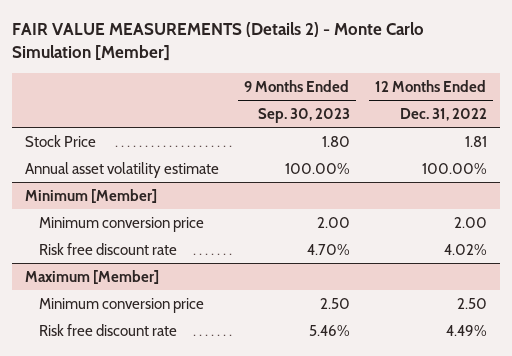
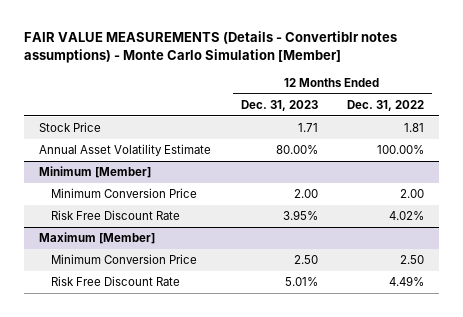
- FAIR VALUE MEASUREMENTS (Details 2) - Monte Carlo Simulation [Member]
+ FAIR VALUE MEASUREMENTS (Details - Convertiblr notes assumptions) - Monte Carlo Simulation [Member]
- | 9 Months Ended Sep. 30, 2023 | 12 Months Ended Dec. 31, 2022
+ | 12 Months Ended Dec. 31, 2023 | 12 Months Ended Dec. 31, 2022
- Annual asset volatility estimate | 100.00% | 100.00%
+ Annual Asset Volatility Estimate | 80.00% | 100.00%
@ Minimum [Member]
- Minimum conversion price | 2.00 | 2.00
- Risk free discount rate | 4.70% | 4.02%
+ Minimum Conversion Price | 2.00 | 2.00
+ Risk Free Discount Rate | 3.95% | 4.02%
@ Maximum [Member]
- Minimum conversion price | 2.50 | 2.50
- Risk free discount rate | 5.46% | 4.49%
+ Minimum Conversion Price | 2.50 | 2.50
+ Risk Free Discount Rate | 5.01% | 4.49%

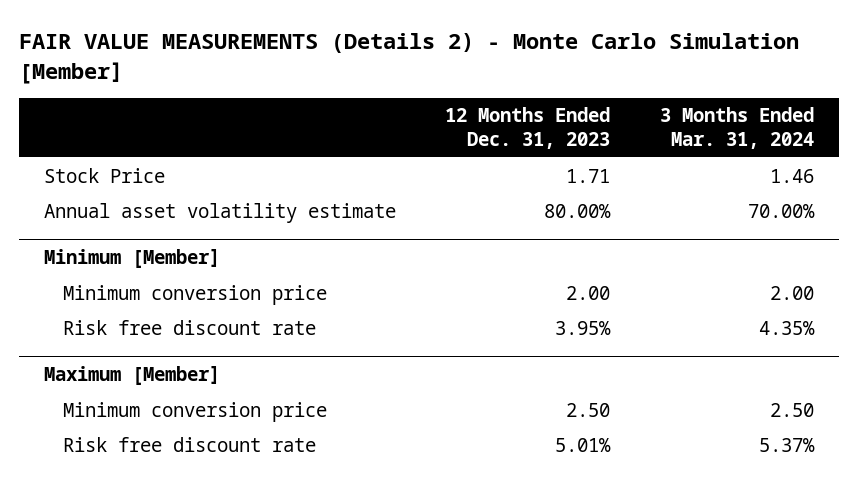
- FAIR VALUE MEASUREMENTS (Details - Convertiblr notes assumptions) - Monte Carlo Simulation [Member]
+ FAIR VALUE MEASUREMENTS (Details 2) - Monte Carlo Simulation [Member]
- | 12 Months Ended Dec. 31, 2023 | 12 Months Ended Dec. 31, 2022
+ | 12 Months Ended Dec. 31, 2023 | 3 Months Ended Mar. 31, 2024
- Annual Asset Volatility Estimate | 80.00% | 100.00%
+ Annual asset volatility estimate | 80.00% | 70.00%
@ Minimum [Member]
- Minimum Conversion Price | 2.00 | 2.00
- Risk Free Discount Rate | 3.95% | 4.02%
+ Minimum conversion price | 2.00 | 2.00
+ Risk free discount rate | 3.95% | 4.35%
@ Maximum [Member]
- Minimum Conversion Price | 2.50 | 2.50
- Risk Free Discount Rate | 5.01% | 4.49%
+ Minimum conversion price | 2.50 | 2.50
+ Risk free discount rate | 5.01% | 5.37%

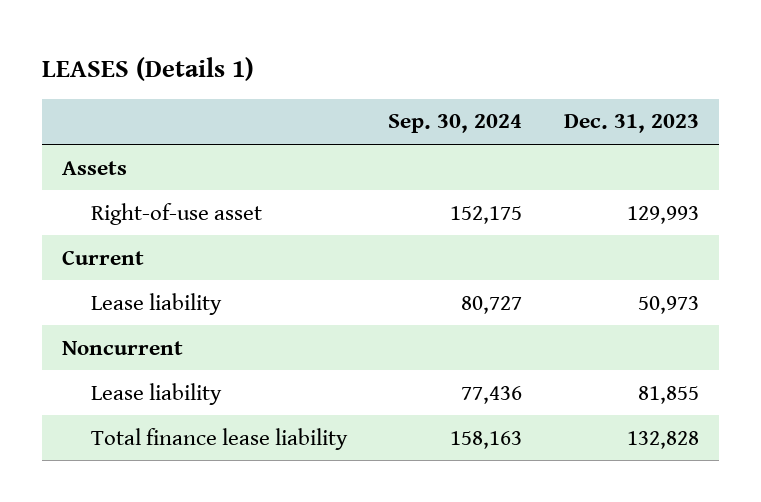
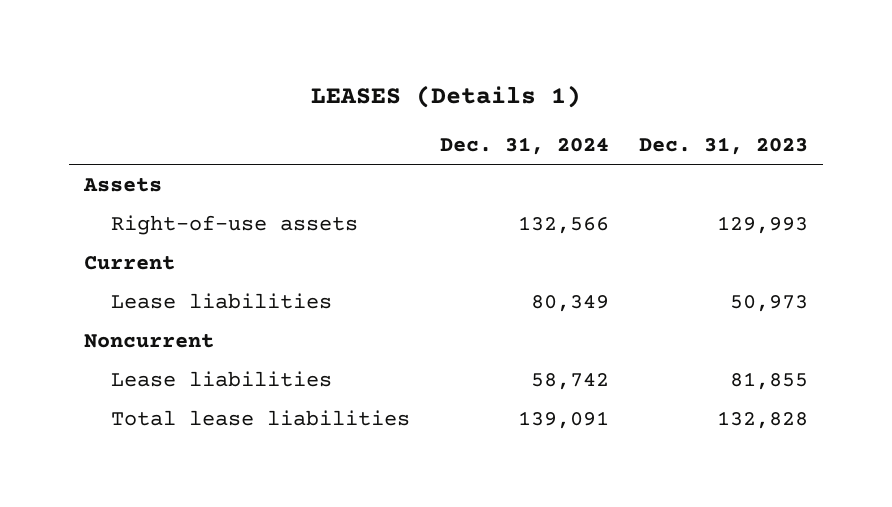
- | Sep. 30, 2024 | Dec. 31, 2023
+ | Dec. 31, 2024 | Dec. 31, 2023
- Right-of-use asset | 152,175 | 129,993
+ Right-of-use assets | 132,566 | 129,993
- Lease liability | 80,727 | 50,973
+ Lease liabilities | 80,349 | 50,973
- Lease liability | 77,436 | 81,855
- Total finance lease liability | 158,163 | 132,828
+ Lease liabilities | 58,742 | 81,855
+ Total lease liabilities | 139,091 | 132,828

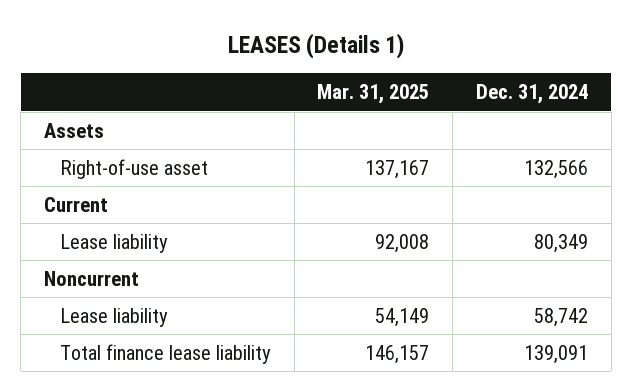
- | Dec. 31, 2024 | Dec. 31, 2023
+ | Mar. 31, 2025 | Dec. 31, 2024
- Right-of-use assets | 132,566 | 129,993
+ Right-of-use asset | 137,167 | 132,566
- Lease liabilities | 80,349 | 50,973
+ Lease liability | 92,008 | 80,349
- Lease liabilities | 58,742 | 81,855
- Total lease liabilities | 139,091 | 132,828
+ Lease liability | 54,149 | 58,742
+ Total finance lease liability | 146,157 | 139,091

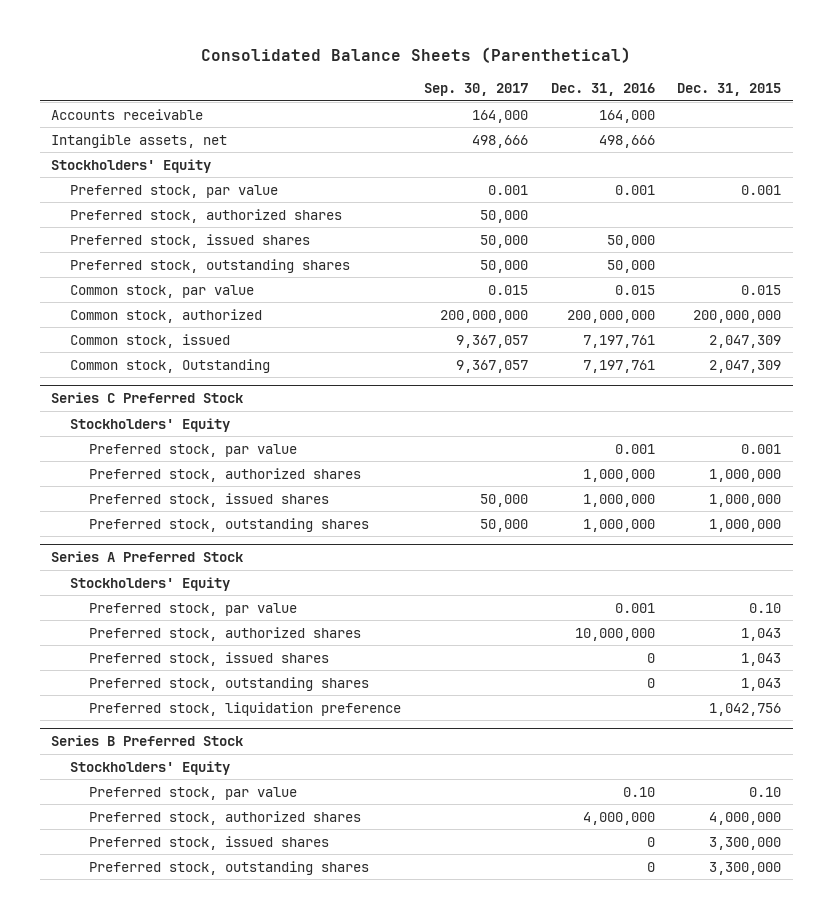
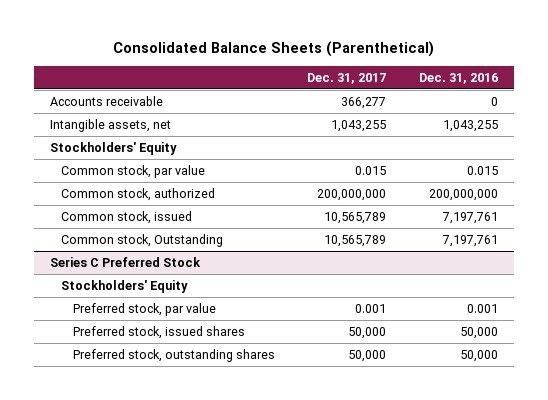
- | Sep. 30, 2017 | Dec. 31, 2016 | Dec. 31, 2015
+ | Dec. 31, 2017 | Dec. 31, 2016
- Accounts receivable | 164,000 | 164,000 |
- Intangible assets, net | 498,666 | 498,666 |
+ Accounts receivable | 366,277 | 0
+ Intangible assets, net | 1,043,255 | 1,043,255
- Preferred stock, par value | 0.001 | 0.001 | 0.001
- Preferred stock, authorized shares | 50,000 | |
- Preferred stock, issued shares | 50,000 | 50,000 |
- Preferred stock, outstanding shares | 50,000 | 50,000 |
@ Series C Preferred Stock
- Preferred stock, authorized shares | | 1,000,000 | 1,000,000
- Preferred stock, issued shares | 50,000 | 1,000,000 | 1,000,000
- Preferred stock, outstanding shares | 50,000 | 1,000,000 | 1,000,000
- Series A Preferred Stock
- Stockholders' Equity
- Preferred stock, par value | | 0.001 | 0.10
- Preferred stock, authorized shares | | 10,000,000 | 1,043
- Preferred stock, issued shares | | 0 | 1,043
- Preferred stock, outstanding shares | | 0 | 1,043
- Preferred stock, liquidation preference | | | 1,042,756
- Series B Preferred Stock
- Stockholders' Equity
- Preferred stock, par value | | 0.10 | 0.10
- Preferred stock, authorized shares | | 4,000,000 | 4,000,000
- Preferred stock, issued shares | | 0 | 3,300,000
- Preferred stock, outstanding shares | | 0 | 3,300,000
@ Series C Preferred Stock
+ Preferred stock, issued shares | 50,000 | 50,000
+ Preferred stock, outstanding shares | 50,000 | 50,000

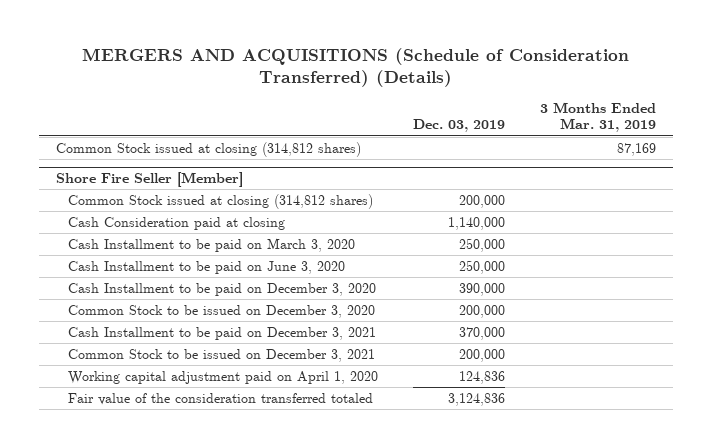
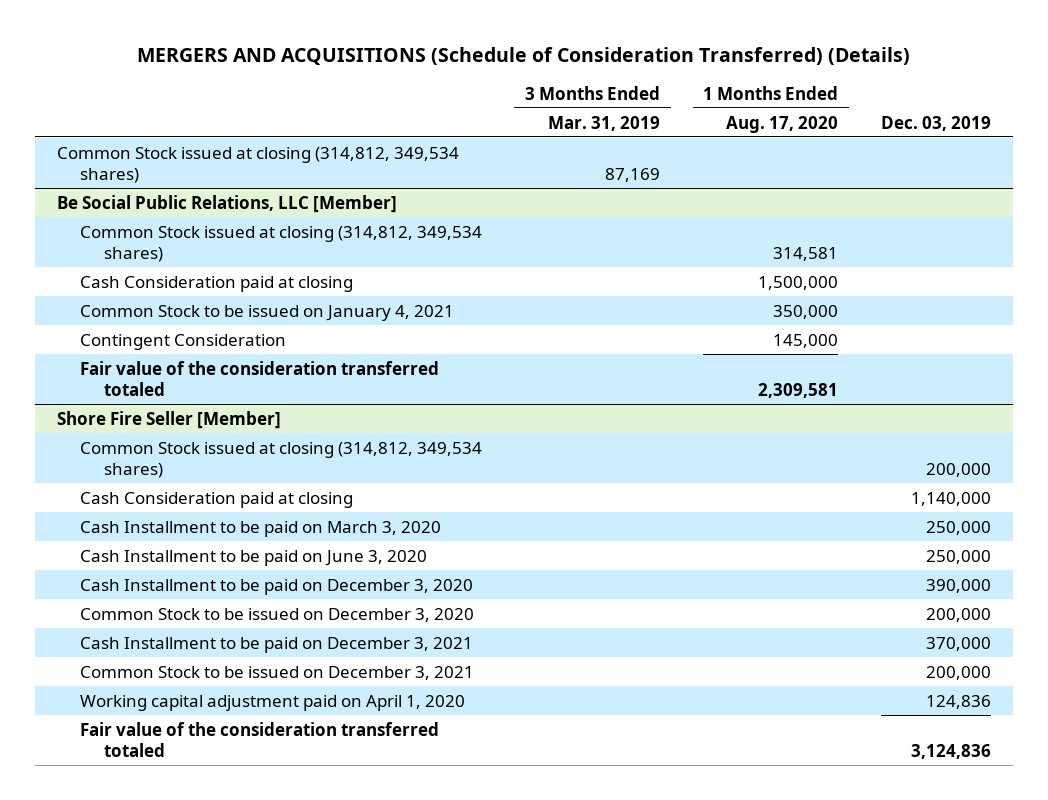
- | Dec. 03, 2019 | 3 Months Ended Mar. 31, 2019
+ | 3 Months Ended Mar. 31, 2019 | 1 Months Ended Aug. 17, 2020 | Dec. 03, 2019
- Common Stock issued at closing (314,812 shares) | | 87,169
+ Common Stock issued at closing (314,812, 349,534 shares) | 87,169 | |
+ Be Social Public Relations, LLC [Member]
+ Common Stock issued at closing (314,812, 349,534 shares) | | 314,581 |
+ Cash Consideration paid at closing | | 1,500,000 |
+ Common Stock to be issued on January 4, 2021 | | 350,000 |
+ Contingent Consideration | | 145,000 |
+ Fair value of the consideration transferred totaled | | 2,309,581 |
@ Shore Fire Seller [Member]
- Common Stock issued at closing (314,812 shares) | 200,000 |
+ Common Stock issued at closing (314,812, 349,534 shares) | | | 200,000

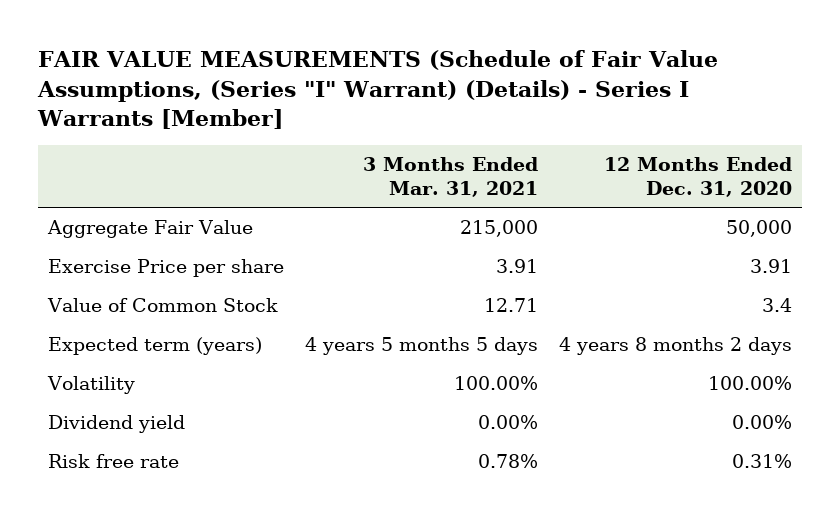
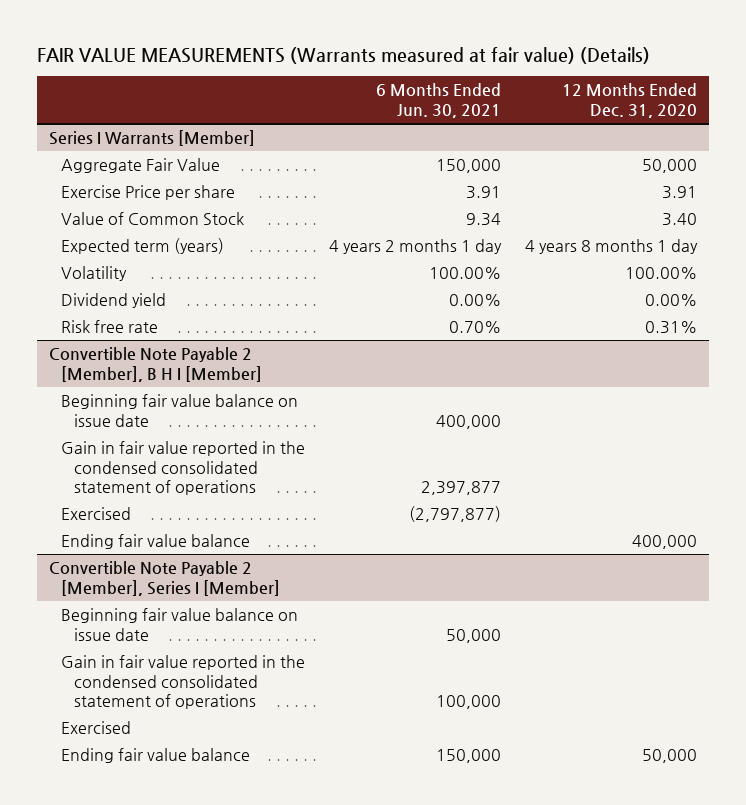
- FAIR VALUE MEASUREMENTS (Schedule of Fair Value Assumptions, (Series "I" Warrant) (Details) - Series I Warrants [Member]
+ FAIR VALUE MEASUREMENTS (Warrants measured at fair value) (Details)
- | 3 Months Ended Mar. 31, 2021 | 12 Months Ended Dec. 31, 2020
+ | 6 Months Ended Jun. 30, 2021 | 12 Months Ended Dec. 31, 2020
+ Series I Warrants [Member]
- Value of Common Stock | 12.71 | 3.4
- Expected term (years) | 4 years 5 months 5 days | 4 years 8 months 2 days
+ Value of Common Stock | 9.34 | 3.40
+ Expected term (years) | 4 years 2 months 1 day | 4 years 8 months 1 day
+ Convertible Note Payable 2 [Member], B H I [Member]
+ Beginning fair value balance on issue date | 400,000 |
+ Gain in fair value reported in the condensed consolidated statement of operations | 2,397,877 |
+ Exercised | (2,797,877) |
+ Ending fair value balance | | 400,000
+ Convertible Note Payable 2 [Member], Series I [Member]
+ Beginning fair value balance on issue date | 50,000 |
+ Gain in fair value reported in the condensed consolidated statement of operations | 100,000 |
+ Exercised
+ Ending fair value balance | 150,000 | 50,000

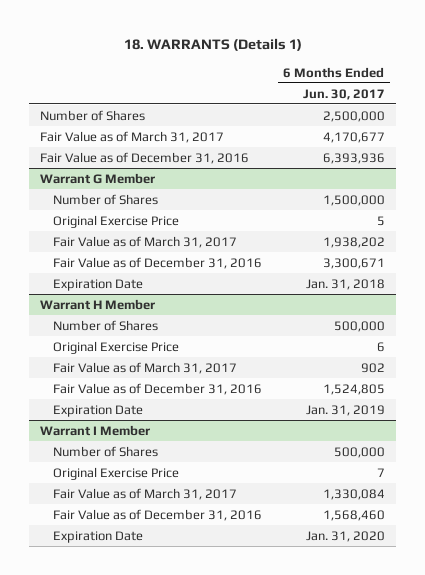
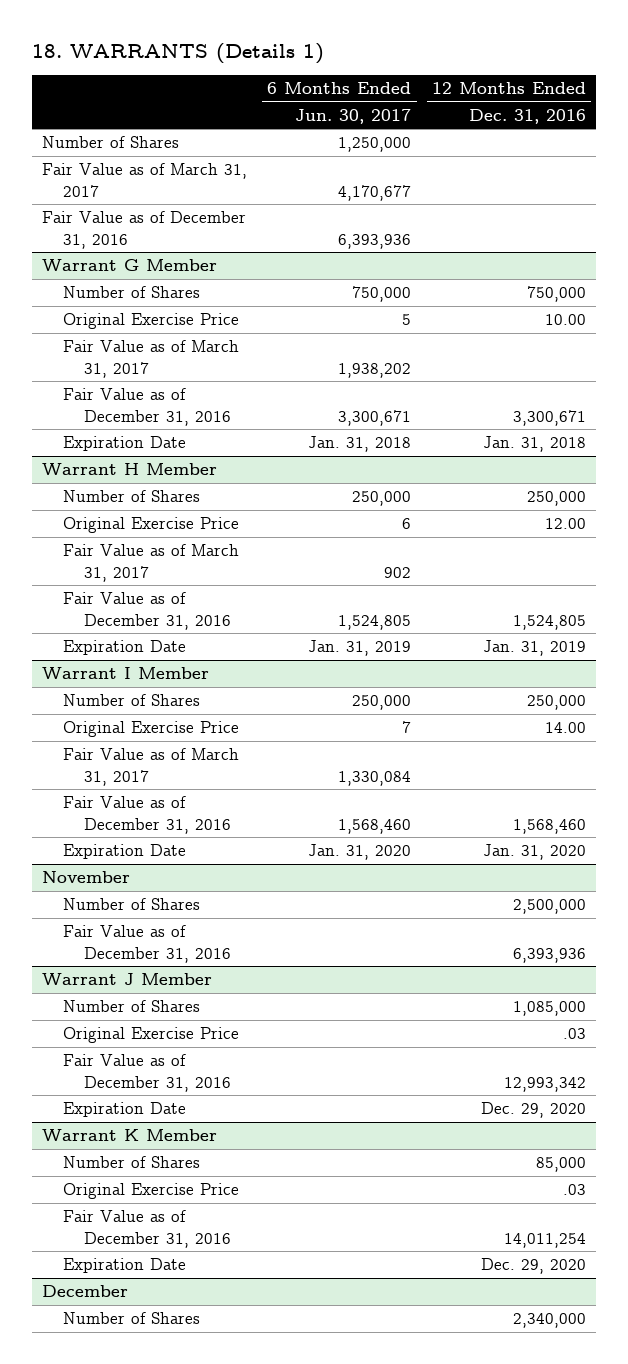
- | 6 Months Ended Jun. 30, 2017
+ | 6 Months Ended Jun. 30, 2017 | 12 Months Ended Dec. 31, 2016
- Number of Shares | 2,500,000
+ Number of Shares | 1,250,000 |
@ Warrant G Member
- Number of Shares | 1,500,000
+ Number of Shares | 750,000 | 750,000
@ Warrant H Member
- Number of Shares | 500,000
+ Number of Shares | 250,000 | 250,000
@ Warrant I Member
- Number of Shares | 500,000
+ Number of Shares | 250,000 | 250,000
+ November
+ Number of Shares | | 2,500,000
+ Fair Value as of December 31, 2016 | | 6,393,936
+ Warrant J Member
+ Number of Shares | | 1,085,000
+ Original Exercise Price | | .03
+ Fair Value as of December 31, 2016 | | 12,993,342
+ Expiration Date | | Dec. 29, 2020
+ Warrant K Member
+ Number of Shares | | 85,000
+ Original Exercise Price | | .03
+ Fair Value as of December 31, 2016 | | 14,011,254
+ Expiration Date | | Dec. 29, 2020
+ December
+ Number of Shares | | 2,340,000

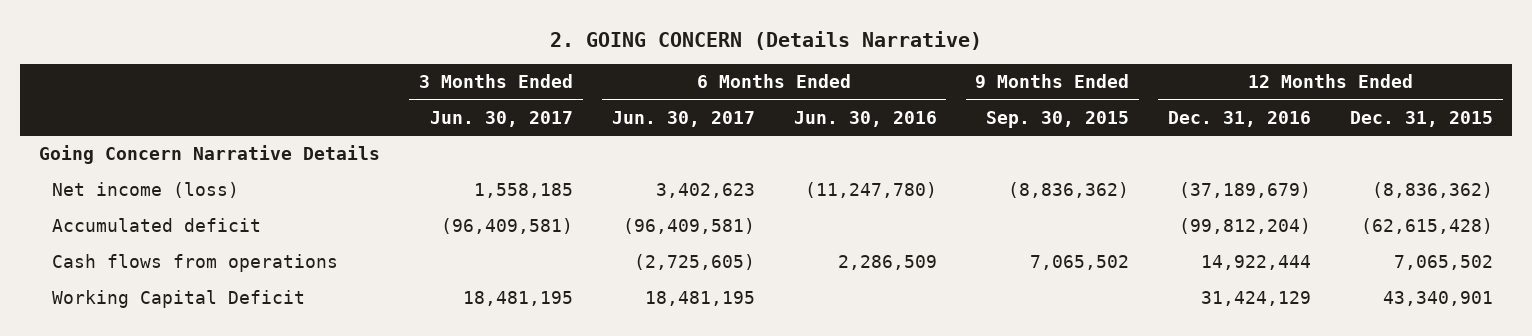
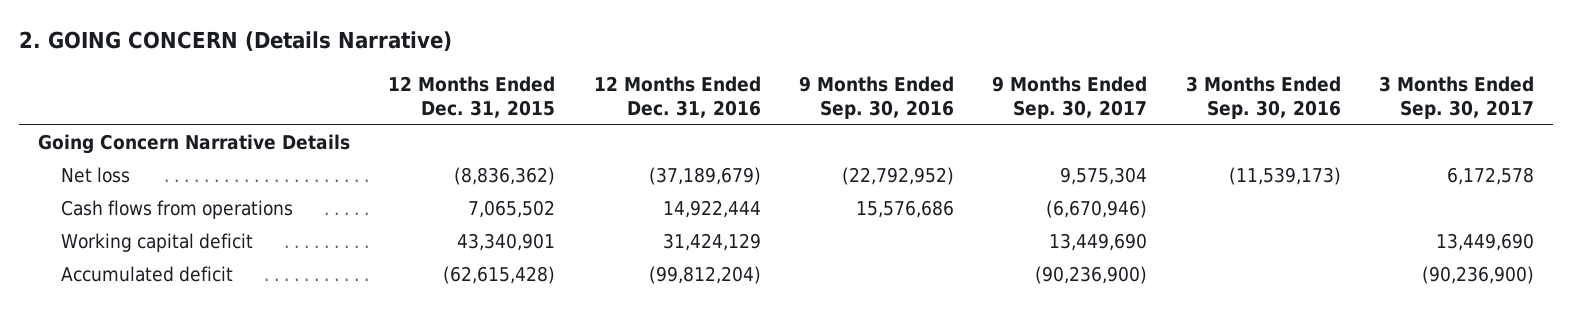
- | 3 Months Ended Jun. 30, 2017 | 6 Months Ended Jun. 30, 2017 | 6 Months Ended Jun. 30, 2016 | 9 Months Ended Sep. 30, 2015 | 12 Months Ended Dec. 31, 2016 | 12 Months Ended Dec. 31, 2015
+ | 12 Months Ended Dec. 31, 2015 | 12 Months Ended Dec. 31, 2016 | 9 Months Ended Sep. 30, 2016 | 9 Months Ended Sep. 30, 2017 | 3 Months Ended Sep. 30, 2016 | 3 Months Ended Sep. 30, 2017
- Net income (loss) | 1,558,185 | 3,402,623 | (11,247,780) | (8,836,362) | (37,189,679) | (8,836,362)
+ Net loss | (8,836,362) | (37,189,679) | (22,792,952) | 9,575,304 | (11,539,173) | 6,172,578
- Working Capital Deficit | 18,481,195 | 18,481,195 | | | 31,424,129 | 43,340,901
+ Working capital deficit | 43,340,901 | 31,424,129 | | 13,449,690 | | 13,449,690
moved down: Accumulated deficit | (62,615,428) | (99,812,204) | | (90,236,900) | | (90,236,900)

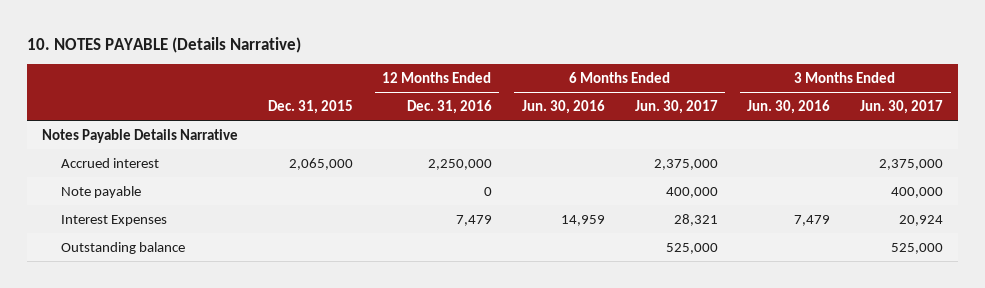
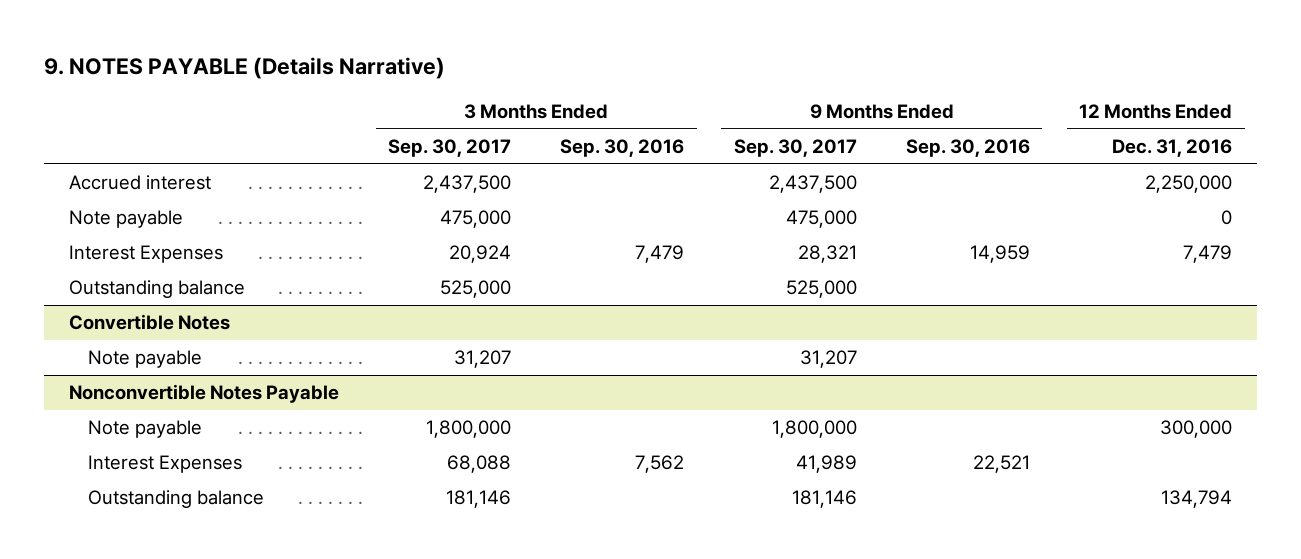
- 10. NOTES PAYABLE (Details Narrative)
+ 9. NOTES PAYABLE (Details Narrative)
- | Dec. 31, 2015 | 12 Months Ended Dec. 31, 2016 | 6 Months Ended Jun. 30, 2016 | 6 Months Ended Jun. 30, 2017 | 3 Months Ended Jun. 30, 2016 | 3 Months Ended Jun. 30, 2017
+ | 3 Months Ended Sep. 30, 2017 | 3 Months Ended Sep. 30, 2016 | 9 Months Ended Sep. 30, 2017 | 9 Months Ended Sep. 30, 2016 | 12 Months Ended Dec. 31, 2016
- Notes Payable Details Narrative
+ Convertible Notes
+ Note payable | 31,207 | | 31,207 | |
+ Nonconvertible Notes Payable
+ Note payable | 1,800,000 | | 1,800,000 | | 300,000
+ Interest Expenses | 68,088 | 7,562 | 41,989 | 22,521 |
+ Outstanding balance | 181,146 | | 181,146 | | 134,794

